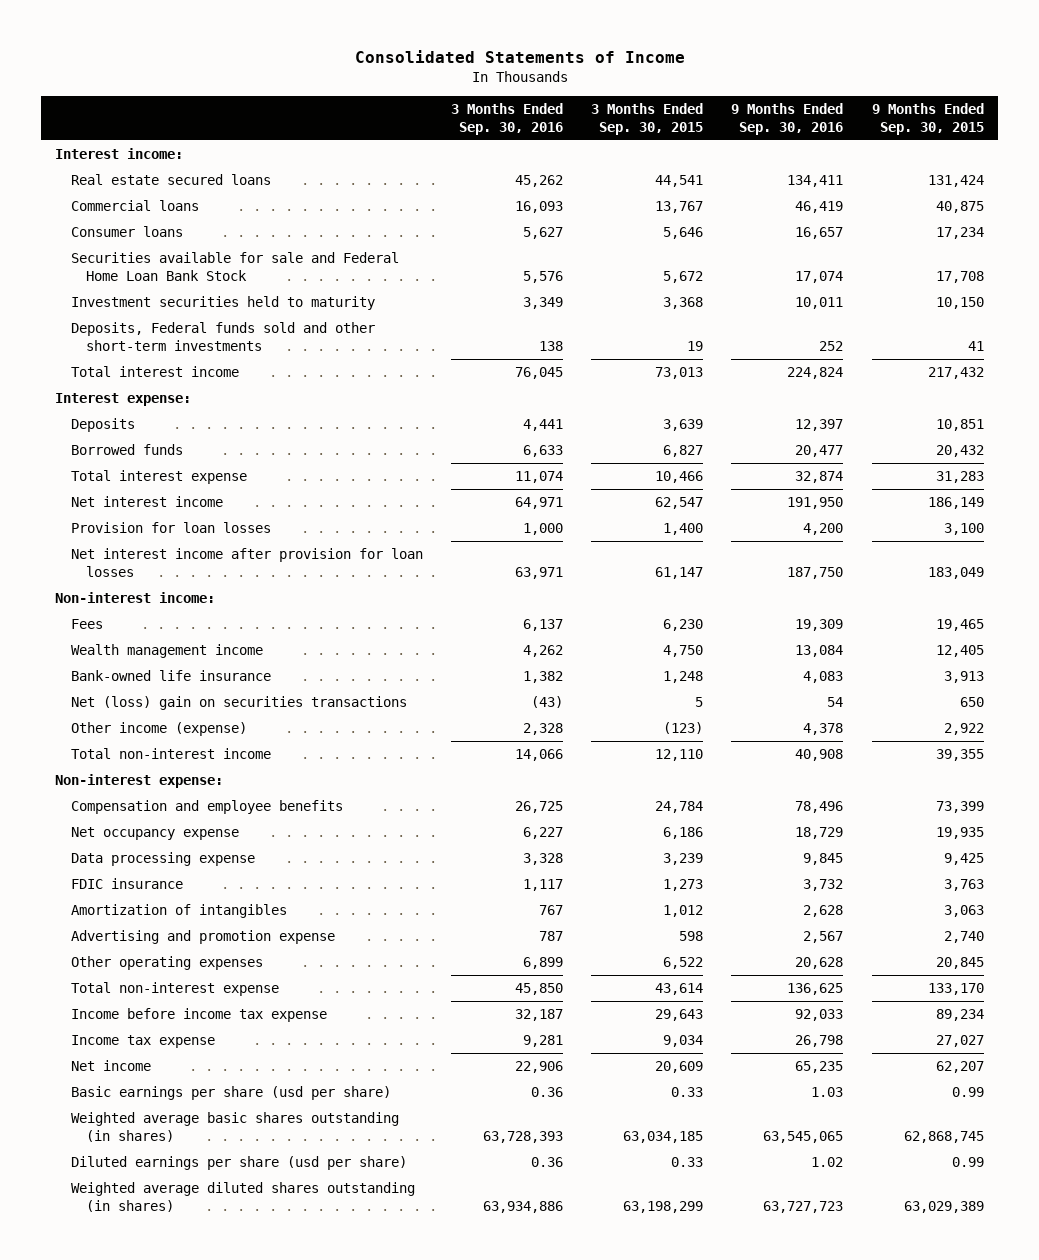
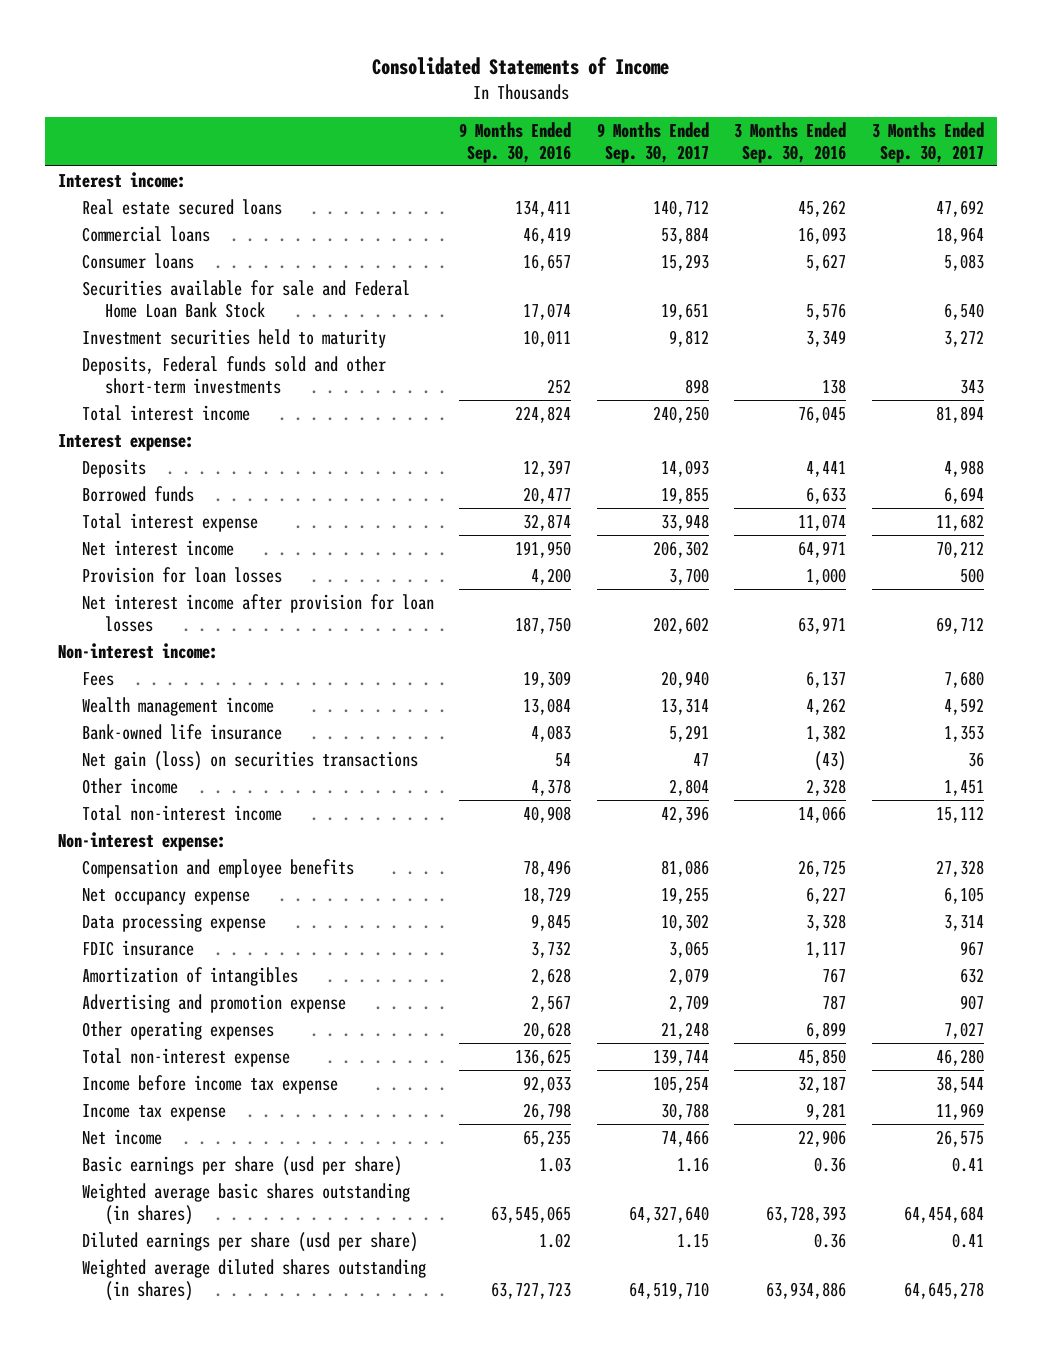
- | 3 Months Ended Sep. 30, 2016 | 3 Months Ended Sep. 30, 2015 | 9 Months Ended Sep. 30, 2016 | 9 Months Ended Sep. 30, 2015
+ | 9 Months Ended Sep. 30, 2016 | 9 Months Ended Sep. 30, 2017 | 3 Months Ended Sep. 30, 2016 | 3 Months Ended Sep. 30, 2017
- Net (loss) gain on securities transactions | (43) | 5 | 54 | 650
- Other income (expense) | 2,328 | (123) | 4,378 | 2,922
+ Net gain (loss) on securities transactions | 54 | 47 | (43) | 36
+ Other income | 4,378 | 2,804 | 2,328 | 1,451

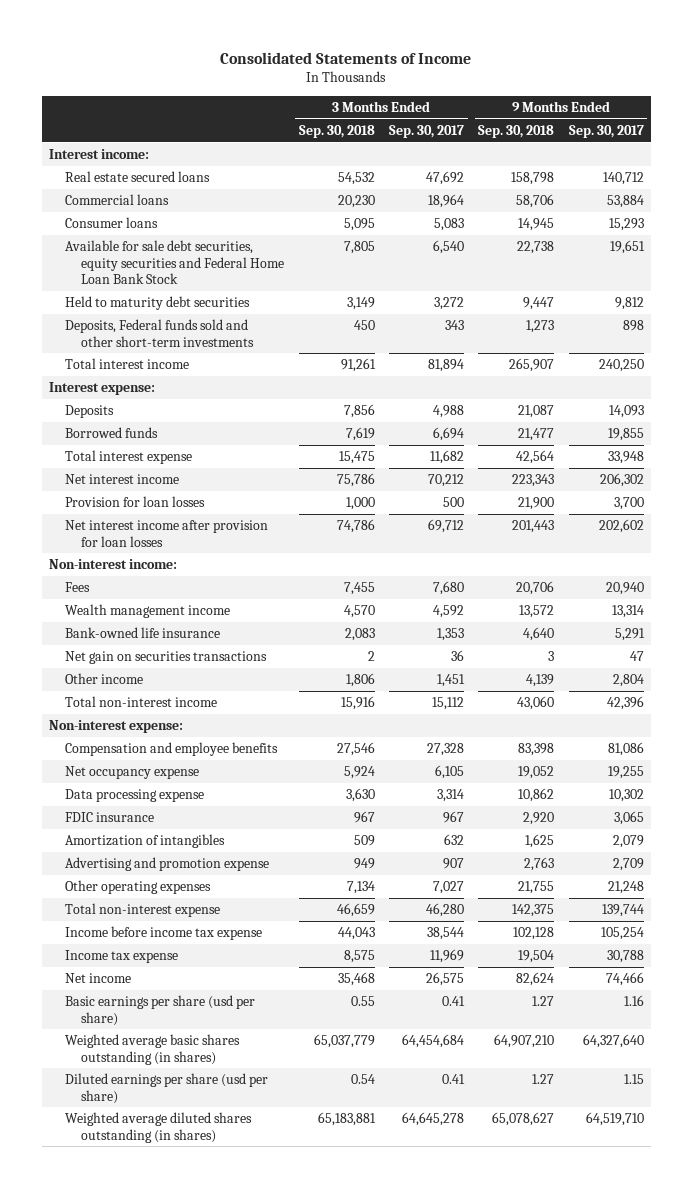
- | 9 Months Ended Sep. 30, 2016 | 9 Months Ended Sep. 30, 2017 | 3 Months Ended Sep. 30, 2016 | 3 Months Ended Sep. 30, 2017
+ | 3 Months Ended Sep. 30, 2018 | 3 Months Ended Sep. 30, 2017 | 9 Months Ended Sep. 30, 2018 | 9 Months Ended Sep. 30, 2017
- Securities available for sale and Federal Home Loan Bank Stock | 17,074 | 19,651 | 5,576 | 6,540
- Investment securities held to maturity | 10,011 | 9,812 | 3,349 | 3,272
+ Available for sale debt securities, equity securities and Federal Home Loan Bank Stock | 7,805 | 6,540 | 22,738 | 19,651
+ Held to maturity debt securities | 3,149 | 3,272 | 9,447 | 9,812
- Net gain (loss) on securities transactions | 54 | 47 | (43) | 36
+ Net gain on securities transactions | 2 | 36 | 3 | 47

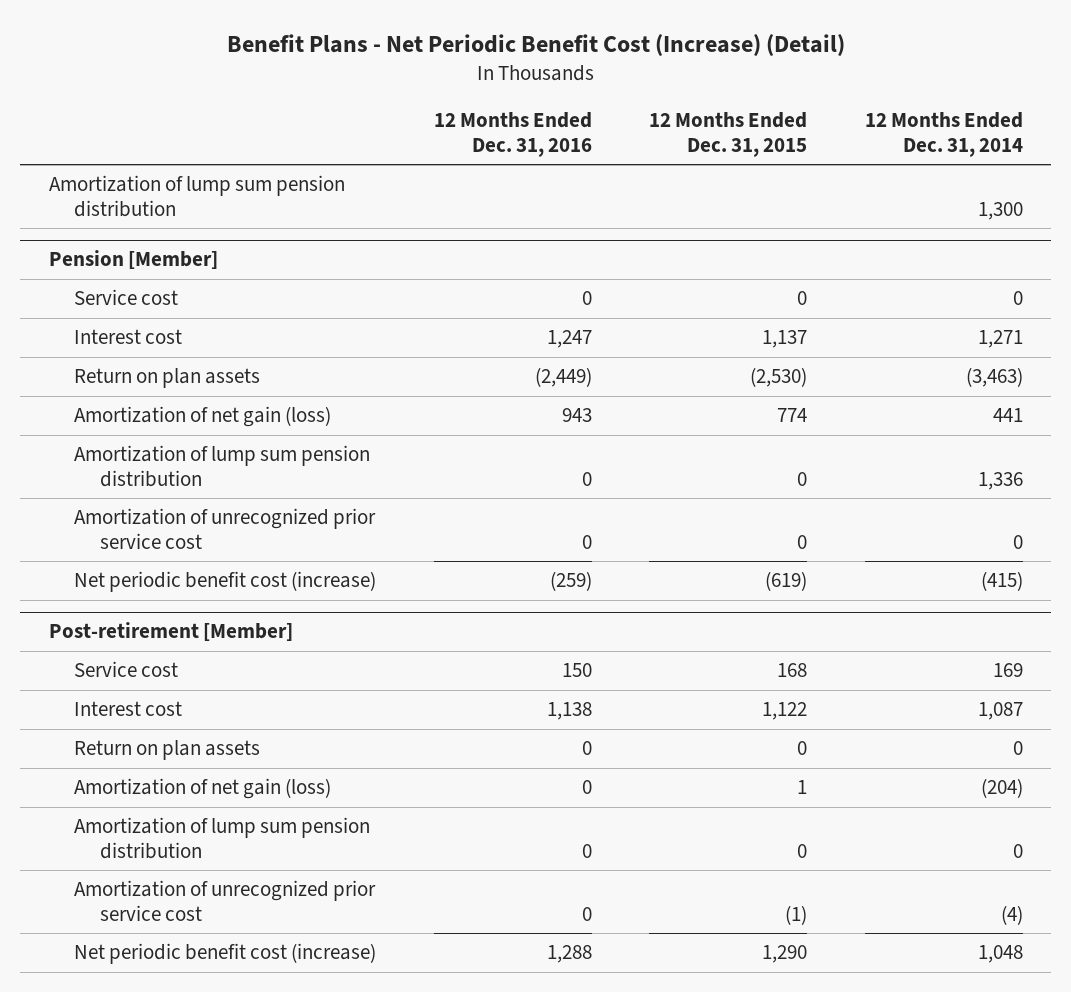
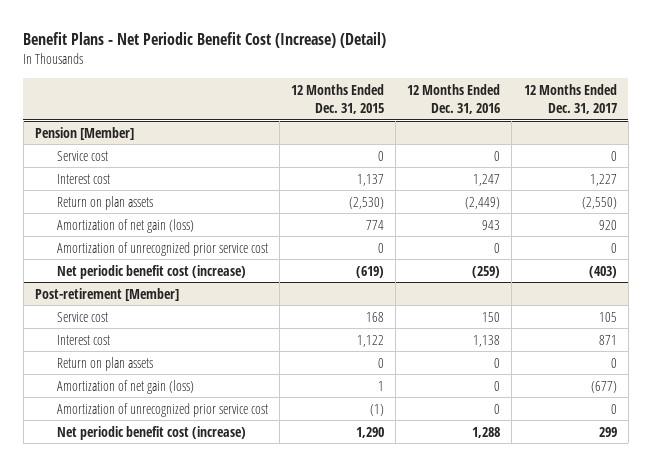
- | 12 Months Ended Dec. 31, 2016 | 12 Months Ended Dec. 31, 2015 | 12 Months Ended Dec. 31, 2014
+ | 12 Months Ended Dec. 31, 2015 | 12 Months Ended Dec. 31, 2016 | 12 Months Ended Dec. 31, 2017
- Amortization of lump sum pension distribution | | | 1,300
@ Pension [Member]
- Amortization of lump sum pension distribution | 0 | 0 | 1,336
@ Post-retirement [Member]
- Amortization of lump sum pension distribution | 0 | 0 | 0

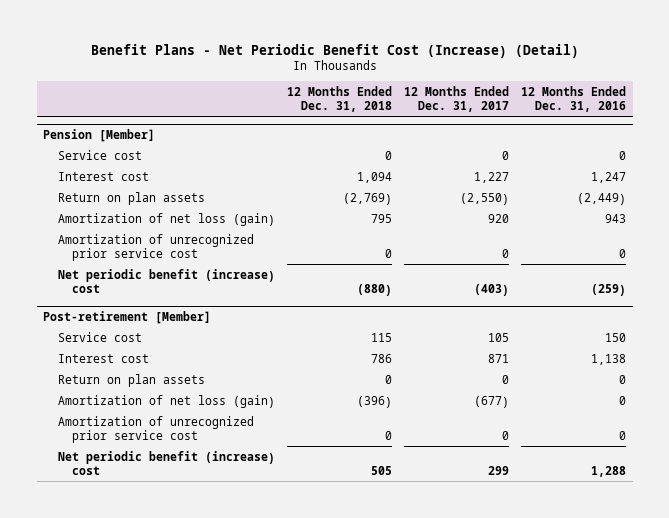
- | 12 Months Ended Dec. 31, 2015 | 12 Months Ended Dec. 31, 2016 | 12 Months Ended Dec. 31, 2017
+ | 12 Months Ended Dec. 31, 2018 | 12 Months Ended Dec. 31, 2017 | 12 Months Ended Dec. 31, 2016
@ Pension [Member]
- Amortization of net gain (loss) | 774 | 943 | 920
+ Amortization of net loss (gain) | 795 | 920 | 943
- Net periodic benefit cost (increase) | (619) | (259) | (403)
+ Net periodic benefit (increase) cost | (880) | (403) | (259)
@ Post-retirement [Member]
- Amortization of net gain (loss) | 1 | 0 | (677)
+ Amortization of net loss (gain) | (396) | (677) | 0
- Net periodic benefit cost (increase) | 1,290 | 1,288 | 299
+ Net periodic benefit (increase) cost | 505 | 299 | 1,288

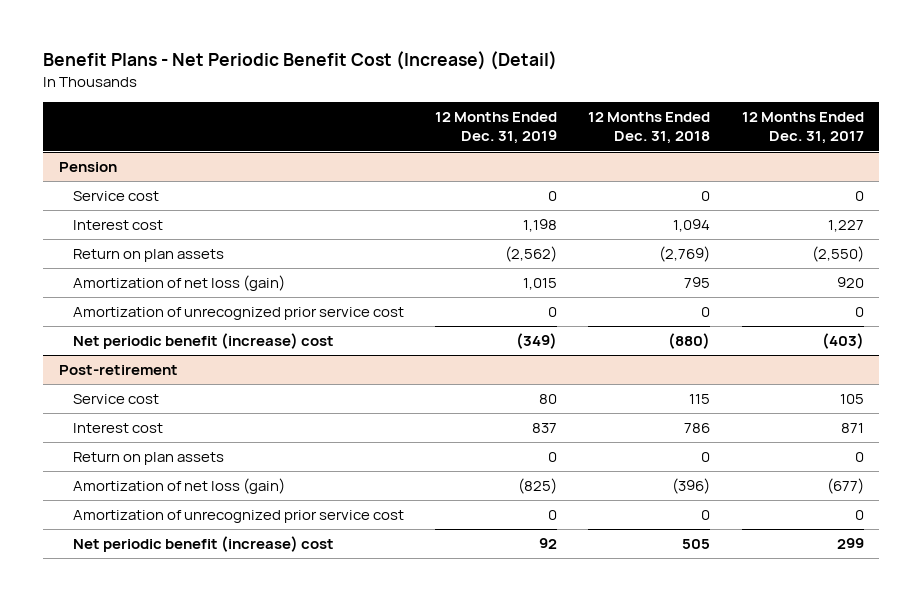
- | 12 Months Ended Dec. 31, 2018 | 12 Months Ended Dec. 31, 2017 | 12 Months Ended Dec. 31, 2016
+ | 12 Months Ended Dec. 31, 2019 | 12 Months Ended Dec. 31, 2018 | 12 Months Ended Dec. 31, 2017
- Pension [Member]
+ Pension
- Post-retirement [Member]
+ Post-retirement

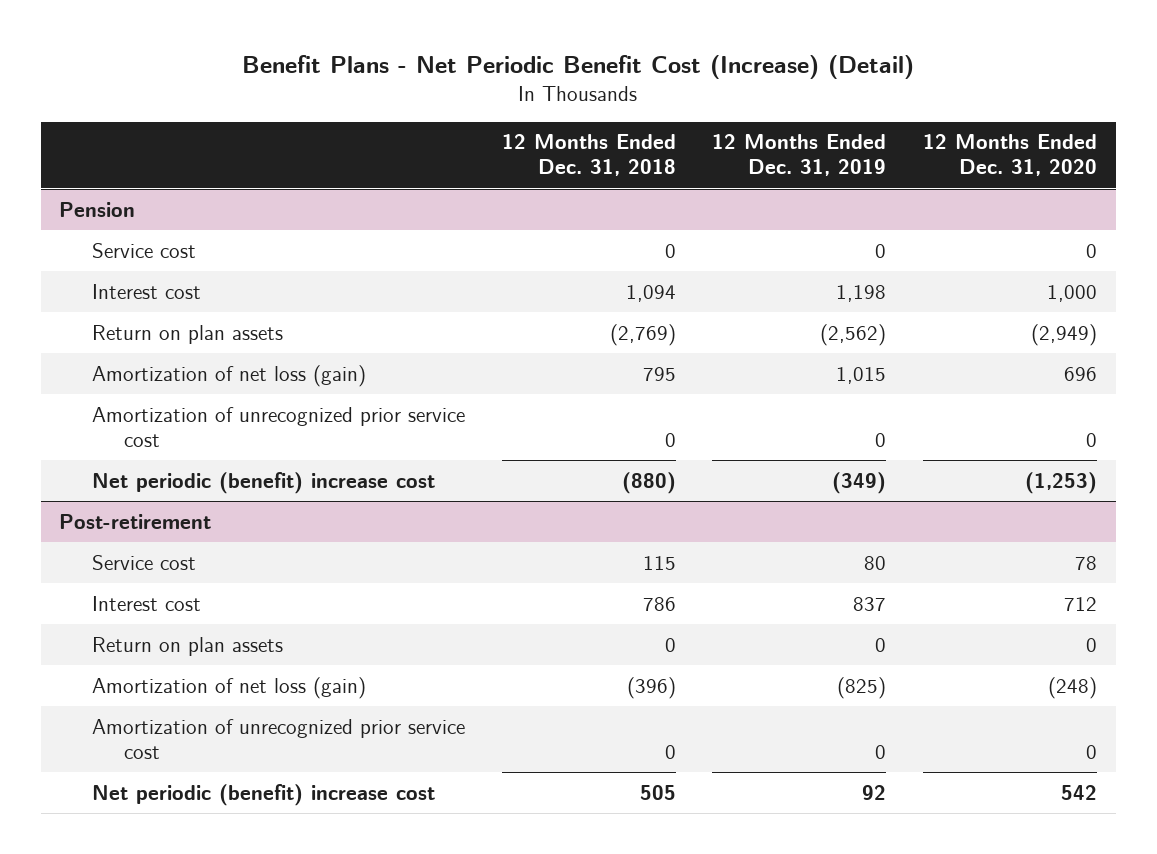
- | 12 Months Ended Dec. 31, 2019 | 12 Months Ended Dec. 31, 2018 | 12 Months Ended Dec. 31, 2017
+ | 12 Months Ended Dec. 31, 2018 | 12 Months Ended Dec. 31, 2019 | 12 Months Ended Dec. 31, 2020
@ Pension
- Net periodic benefit (increase) cost | (349) | (880) | (403)
+ Net periodic (benefit) increase cost | (880) | (349) | (1,253)
@ Post-retirement
- Net periodic benefit (increase) cost | 92 | 505 | 299
+ Net periodic (benefit) increase cost | 505 | 92 | 542

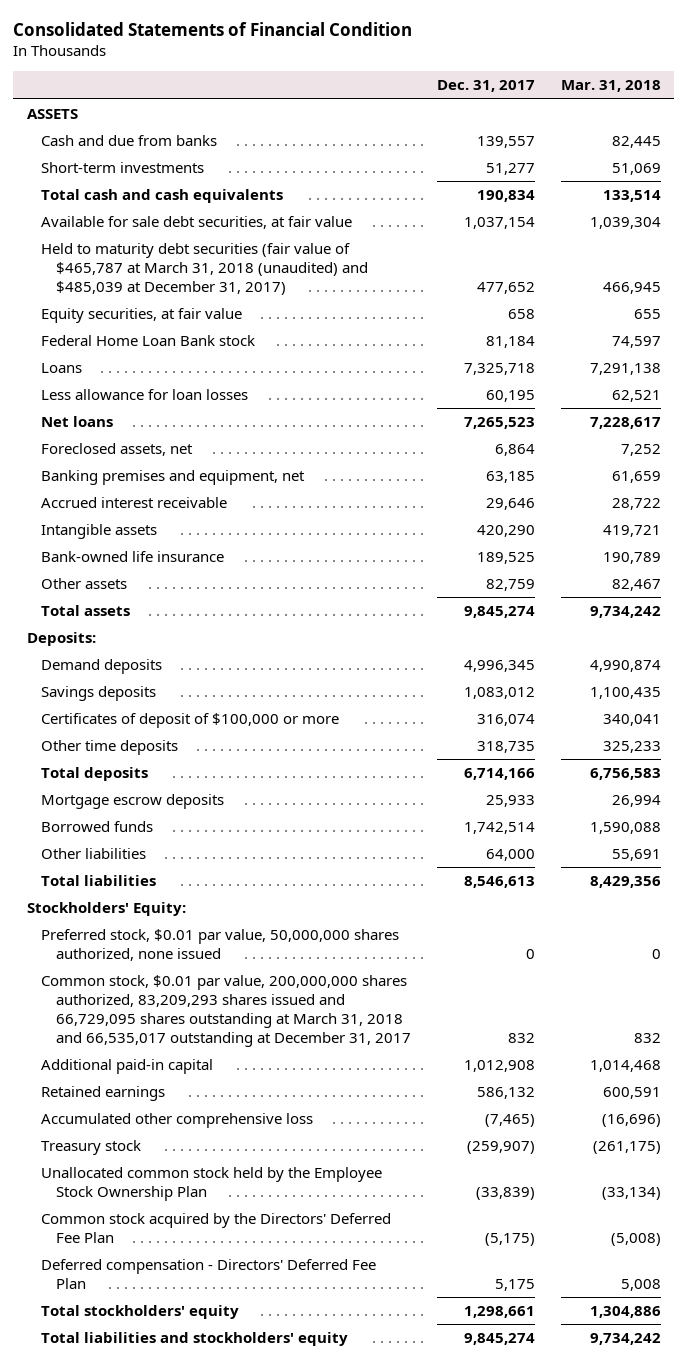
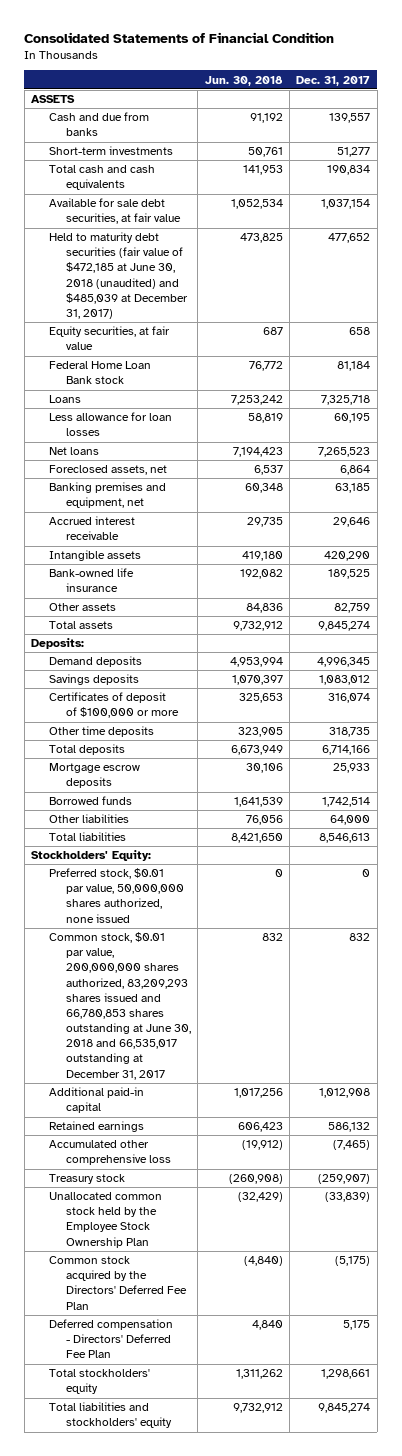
- | Dec. 31, 2017 | Mar. 31, 2018
+ | Jun. 30, 2018 | Dec. 31, 2017
- Held to maturity debt securities (fair value of $465,787 at March 31, 2018 (unaudited) and $485,039 at December 31, 2017) | 477,652 | 466,945
+ Held to maturity debt securities (fair value of $472,185 at June 30, 2018 (unaudited) and $485,039 at December 31, 2017) | 473,825 | 477,652
- Common stock, $0.01 par value, 200,000,000 shares authorized, 83,209,293 shares issued and 66,729,095 shares outstanding at March 31, 2018 and 66,535,017 outstanding at December 31, 2017 | 832 | 832
+ Common stock, $0.01 par value, 200,000,000 shares authorized, 83,209,293 shares issued and 66,780,853 shares outstanding at June 30, 2018 and 66,535,017 outstanding at December 31, 2017 | 832 | 832

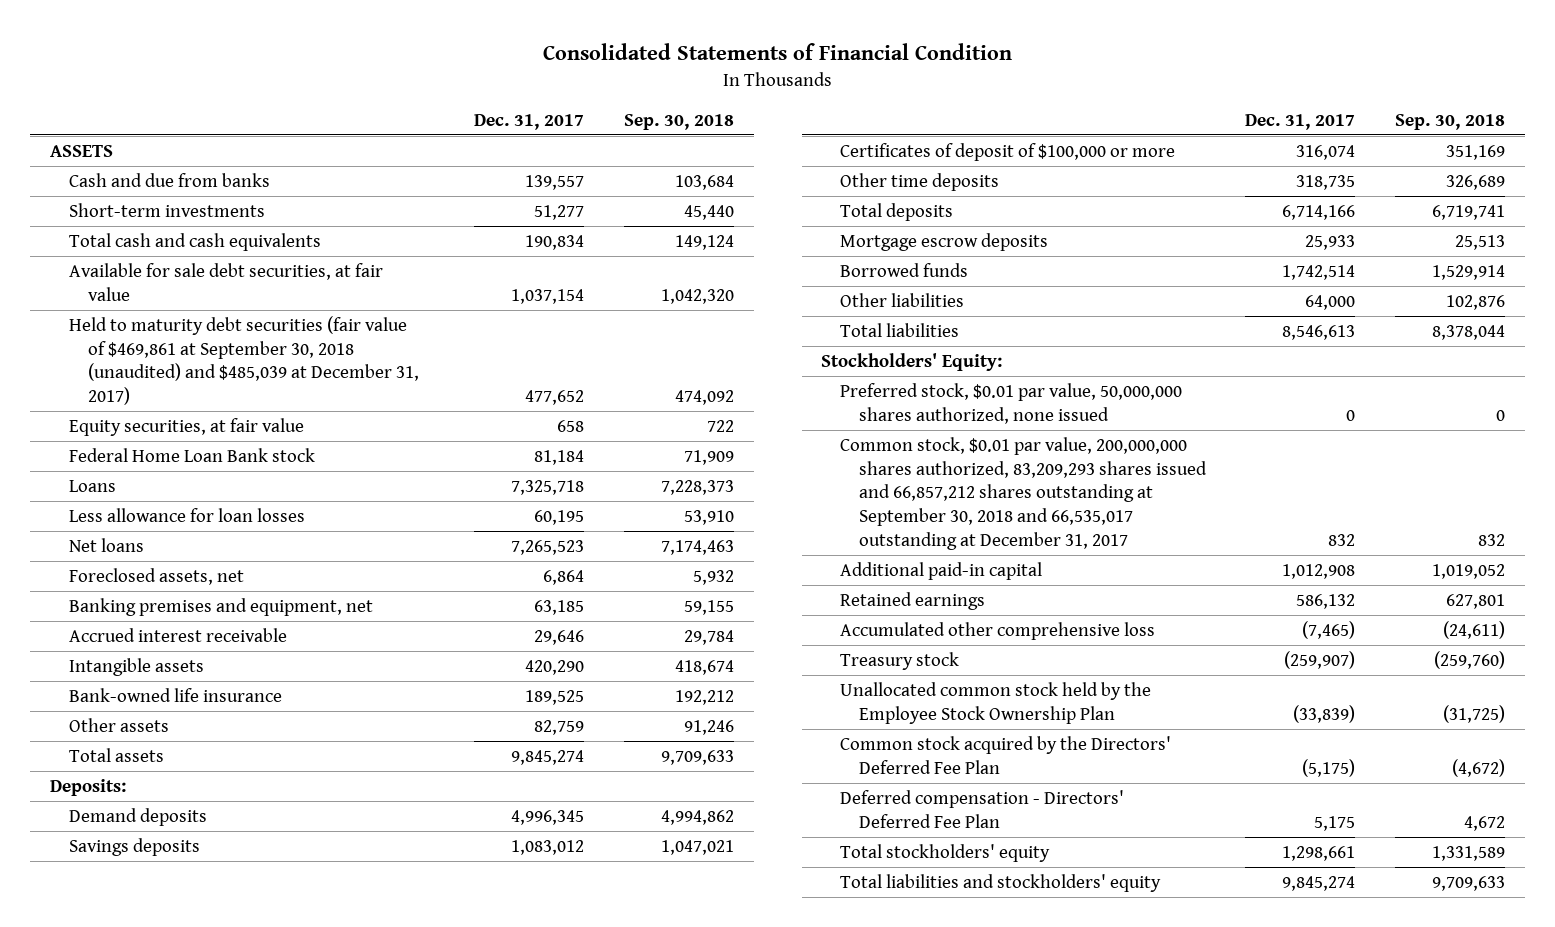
- | Jun. 30, 2018 | Dec. 31, 2017
+ | Dec. 31, 2017 | Sep. 30, 2018
- Held to maturity debt securities (fair value of $472,185 at June 30, 2018 (unaudited) and $485,039 at December 31, 2017) | 473,825 | 477,652
+ Held to maturity debt securities (fair value of $469,861 at September 30, 2018 (unaudited) and $485,039 at December 31, 2017) | 477,652 | 474,092
- Common stock, $0.01 par value, 200,000,000 shares authorized, 83,209,293 shares issued and 66,780,853 shares outstanding at June 30, 2018 and 66,535,017 outstanding at December 31, 2017 | 832 | 832
+ Common stock, $0.01 par value, 200,000,000 shares authorized, 83,209,293 shares issued and 66,857,212 shares outstanding at September 30, 2018 and 66,535,017 outstanding at December 31, 2017 | 832 | 832

